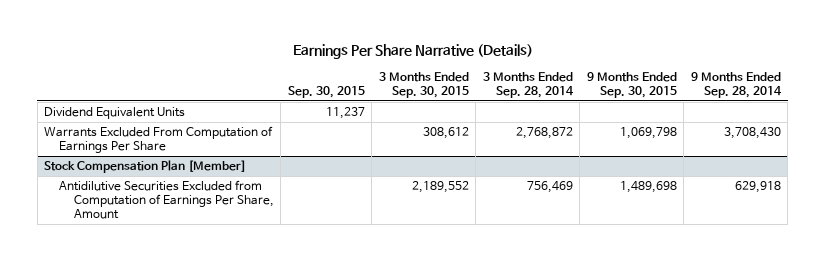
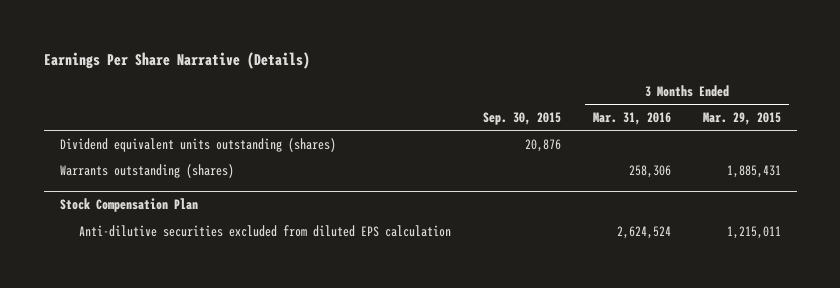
- | Sep. 30, 2015 | 3 Months Ended Sep. 30, 2015 | 3 Months Ended Sep. 28, 2014 | 9 Months Ended Sep. 30, 2015 | 9 Months Ended Sep. 28, 2014
+ | Sep. 30, 2015 | 3 Months Ended Mar. 31, 2016 | 3 Months Ended Mar. 29, 2015
- Dividend Equivalent Units | 11,237 | | | |
- Warrants Excluded From Computation of Earnings Per Share | | 308,612 | 2,768,872 | 1,069,798 | 3,708,430
- Stock Compensation Plan [Member]
- Antidilutive Securities Excluded from Computation of Earnings Per Share, Amount | | 2,189,552 | 756,469 | 1,489,698 | 629,918
+ Dividend equivalent units outstanding (shares) | 20,876 | |
+ Warrants outstanding (shares) | | 258,306 | 1,885,431
+ Stock Compensation Plan
+ Anti-dilutive securities excluded from diluted EPS calculation | | 2,624,524 | 1,215,011

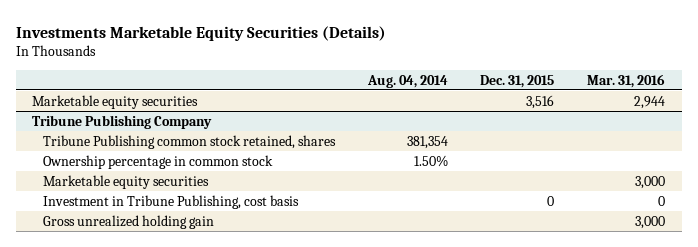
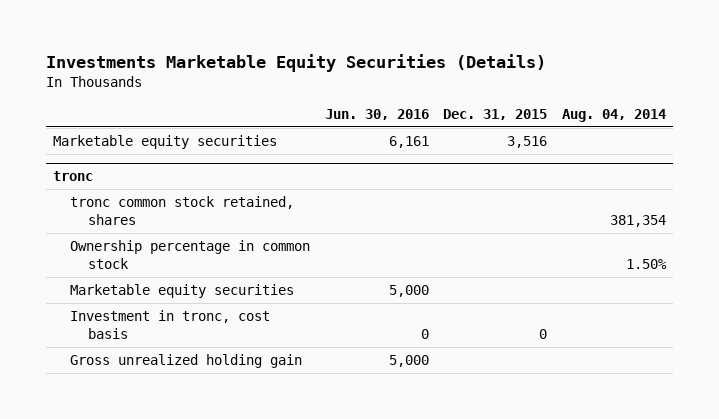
- | Aug. 04, 2014 | Dec. 31, 2015 | Mar. 31, 2016
+ | Jun. 30, 2016 | Dec. 31, 2015 | Aug. 04, 2014
- Tribune Publishing Company
- Tribune Publishing common stock retained, shares | 381,354 | |
+ tronc
+ tronc common stock retained, shares | | | 381,354
- Investment in Tribune Publishing, cost basis | | 0 | 0
+ Investment in tronc, cost basis | 0 | 0 |

